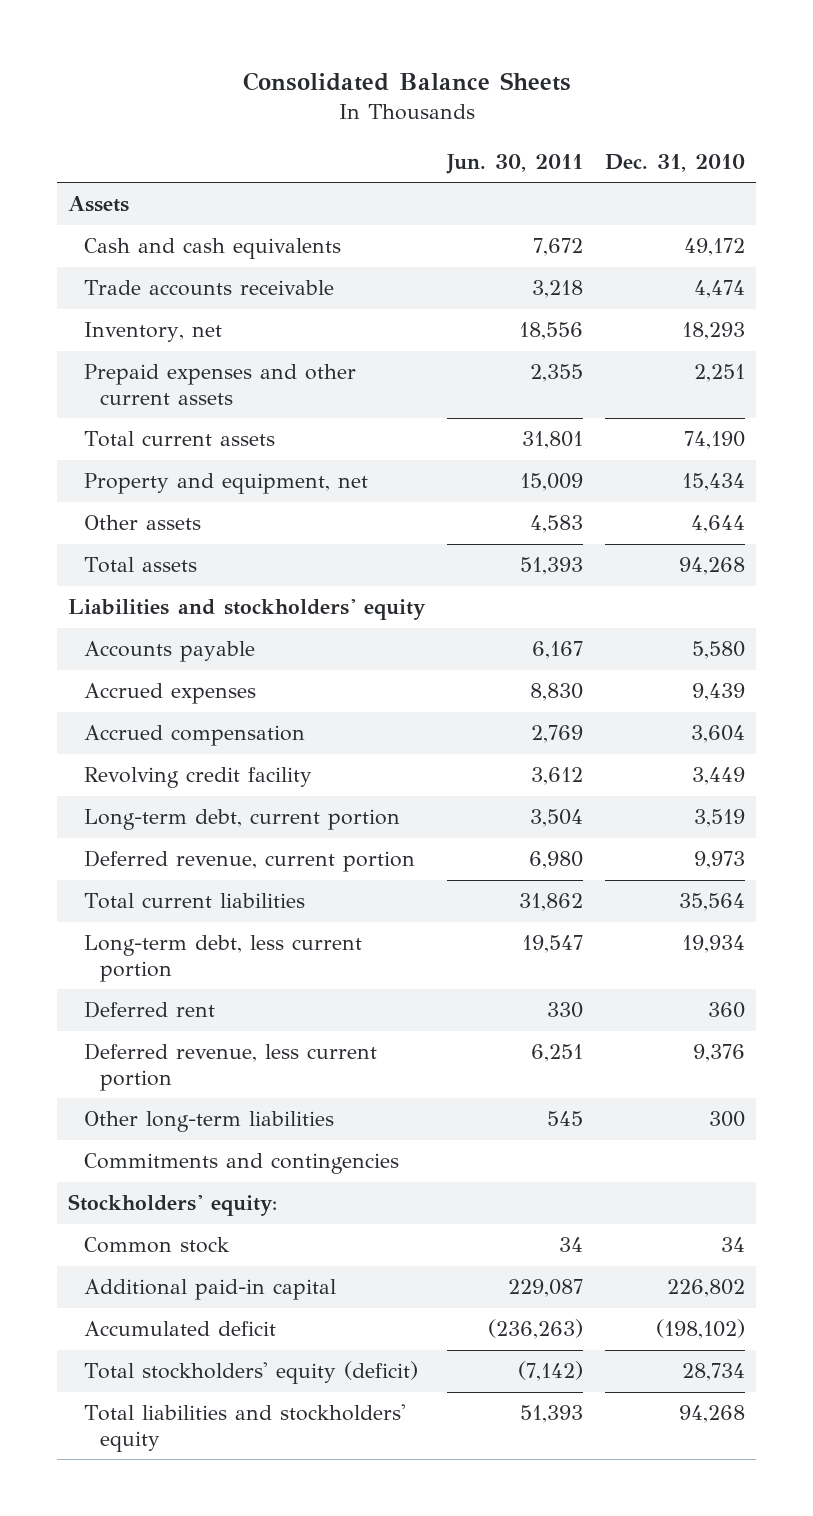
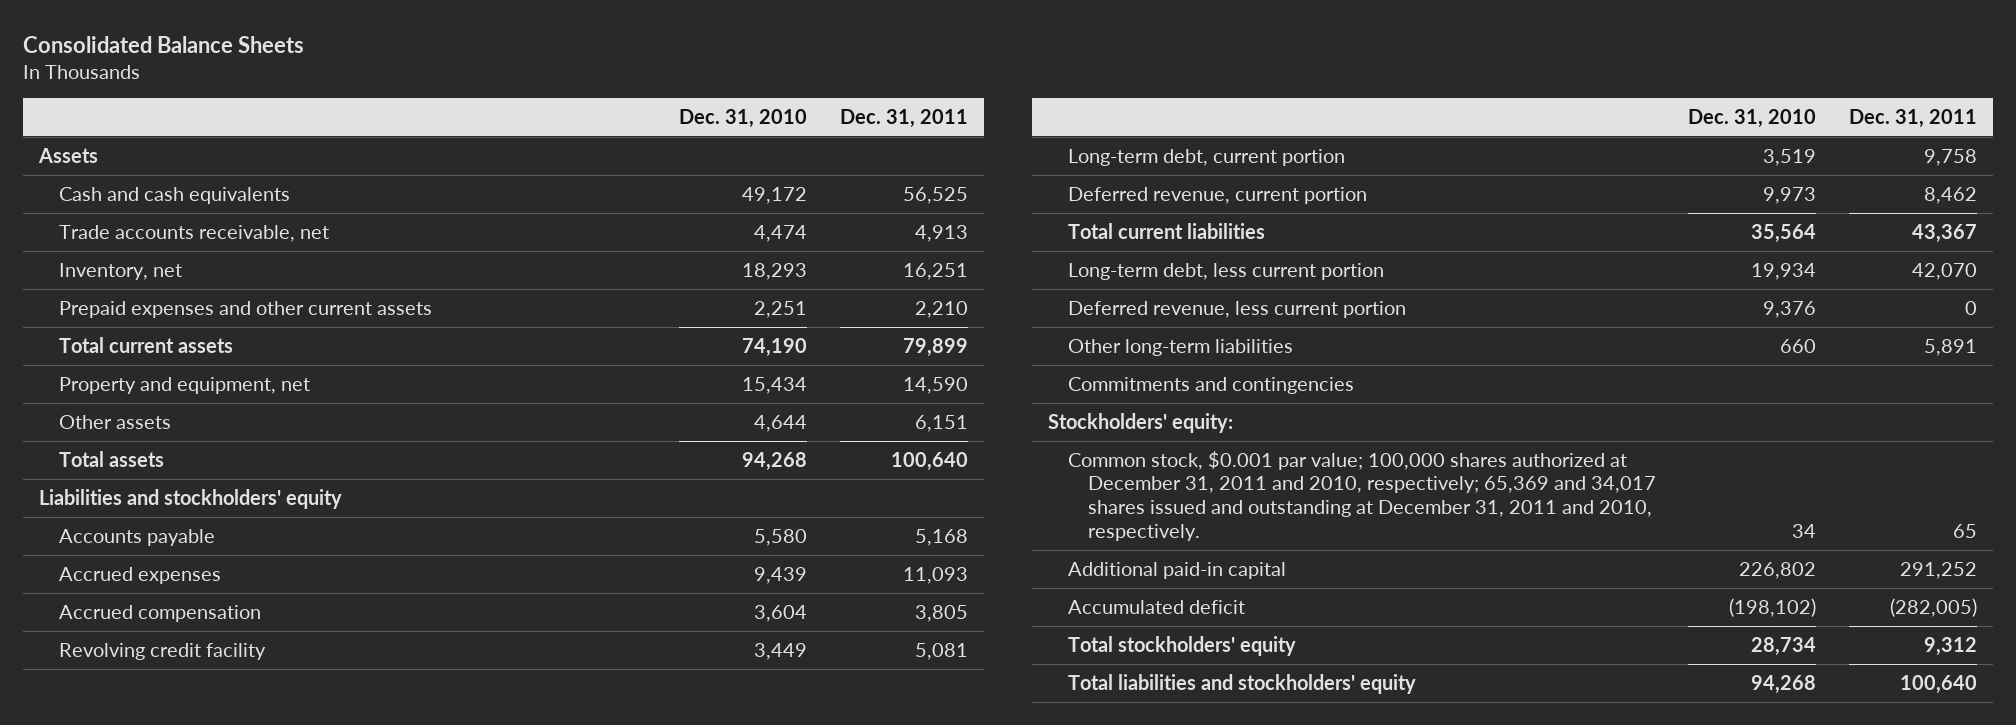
- | Jun. 30, 2011 | Dec. 31, 2010
+ | Dec. 31, 2010 | Dec. 31, 2011
- Trade accounts receivable | 3,218 | 4,474
+ Trade accounts receivable, net | 4,474 | 4,913
- Deferred rent | 330 | 360
- Other long-term liabilities | 545 | 300
+ Other long-term liabilities | 660 | 5,891
- Common stock | 34 | 34
+ Common stock, $0.001 par value; 100,000 shares authorized at December 31, 2011 and 2010, respectively; 65,369 and 34,017 shares issued and outstanding at December 31, 2011 and 2010, respectively. | 34 | 65
- Total stockholders' equity (deficit) | (7,142) | 28,734
+ Total stockholders' equity | 28,734 | 9,312

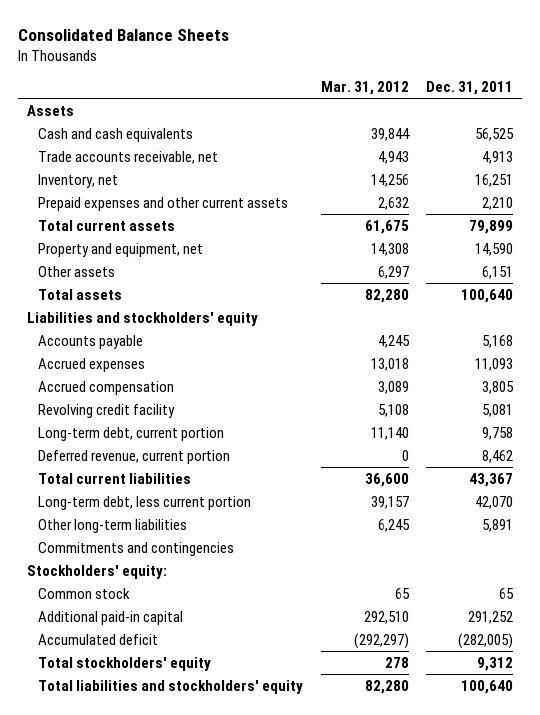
- | Dec. 31, 2010 | Dec. 31, 2011
+ | Mar. 31, 2012 | Dec. 31, 2011
- Deferred revenue, less current portion | 9,376 | 0
- Common stock, $0.001 par value; 100,000 shares authorized at December 31, 2011 and 2010, respectively; 65,369 and 34,017 shares issued and outstanding at December 31, 2011 and 2010, respectively. | 34 | 65
+ Common stock | 65 | 65

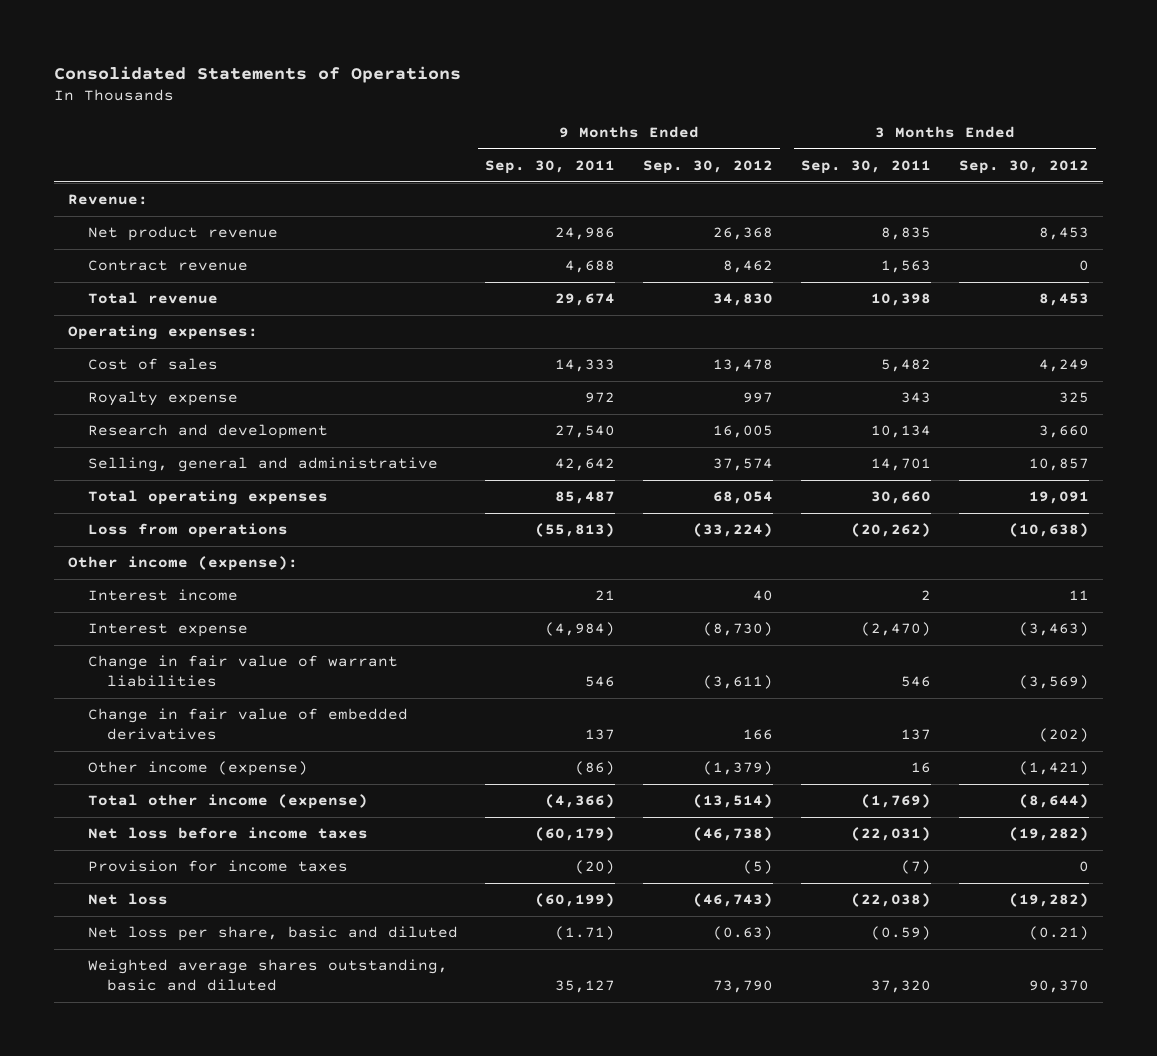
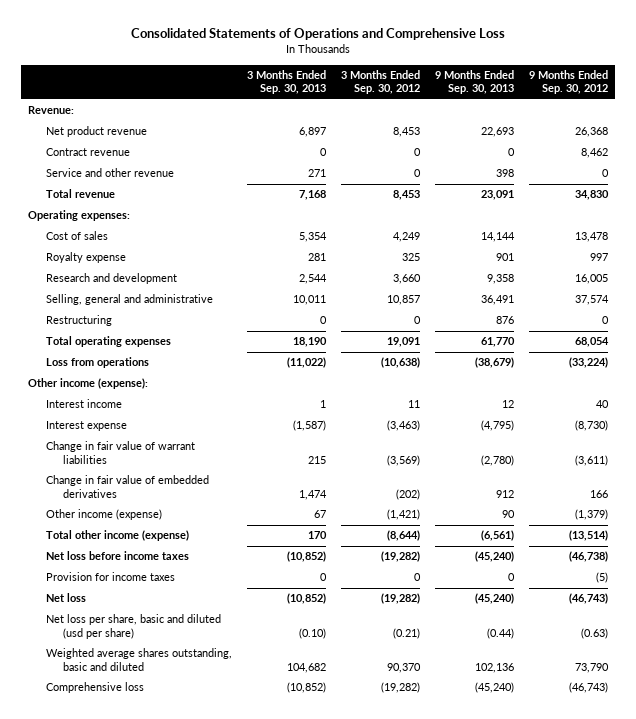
- Consolidated Statements of Operations
+ Consolidated Statements of Operations and Comprehensive Loss
- | 9 Months Ended Sep. 30, 2011 | 9 Months Ended Sep. 30, 2012 | 3 Months Ended Sep. 30, 2011 | 3 Months Ended Sep. 30, 2012
+ | 3 Months Ended Sep. 30, 2013 | 3 Months Ended Sep. 30, 2012 | 9 Months Ended Sep. 30, 2013 | 9 Months Ended Sep. 30, 2012
+ Service and other revenue | 271 | 0 | 398 | 0
+ Restructuring | 0 | 0 | 876 | 0
- Net loss per share, basic and diluted | (1.71) | (0.63) | (0.59) | (0.21)
+ Net loss per share, basic and diluted (usd per share) | (0.10) | (0.21) | (0.44) | (0.63)
+ Comprehensive loss | (10,852) | (19,282) | (45,240) | (46,743)

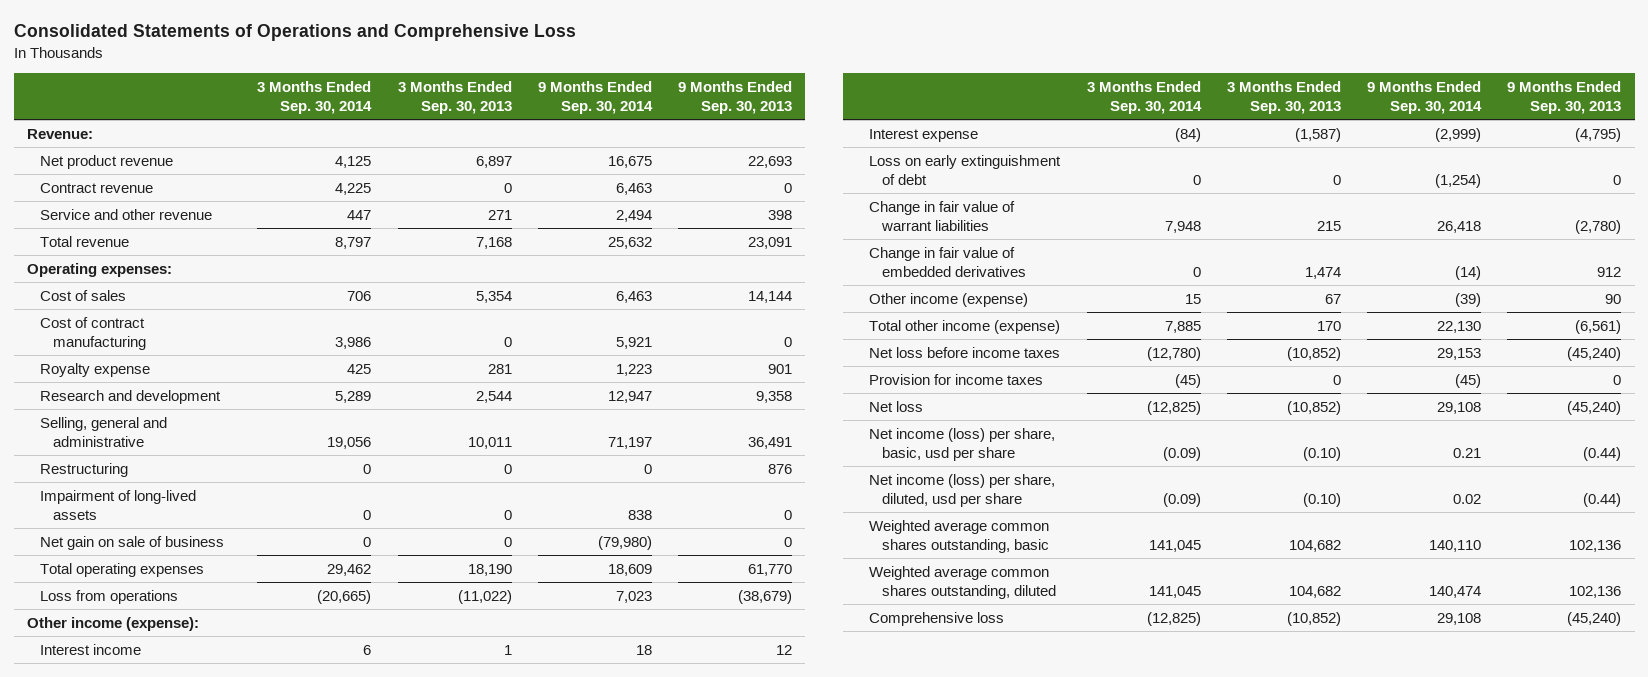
- | 3 Months Ended Sep. 30, 2013 | 3 Months Ended Sep. 30, 2012 | 9 Months Ended Sep. 30, 2013 | 9 Months Ended Sep. 30, 2012
+ | 3 Months Ended Sep. 30, 2014 | 3 Months Ended Sep. 30, 2013 | 9 Months Ended Sep. 30, 2014 | 9 Months Ended Sep. 30, 2013
+ Cost of contract manufacturing | 3,986 | 0 | 5,921 | 0
+ Impairment of long-lived assets | 0 | 0 | 838 | 0
+ Net gain on sale of business | 0 | 0 | (79,980) | 0
+ Loss on early extinguishment of debt | 0 | 0 | (1,254) | 0
- Net loss per share, basic and diluted (usd per share) | (0.10) | (0.21) | (0.44) | (0.63)
- Weighted average shares outstanding, basic and diluted | 104,682 | 90,370 | 102,136 | 73,790
+ Net income (loss) per share, basic, usd per share | (0.09) | (0.10) | 0.21 | (0.44)
+ Net income (loss) per share, diluted, usd per share | (0.09) | (0.10) | 0.02 | (0.44)
+ Weighted average common shares outstanding, basic | 141,045 | 104,682 | 140,110 | 102,136
+ Weighted average common shares outstanding, diluted | 141,045 | 104,682 | 140,474 | 102,136

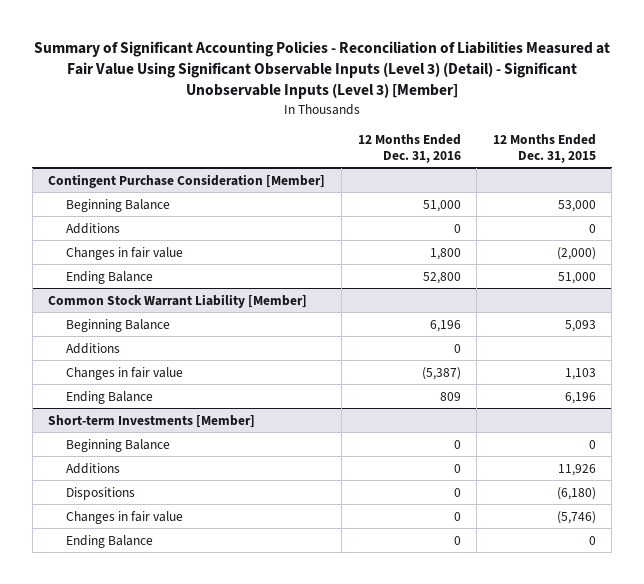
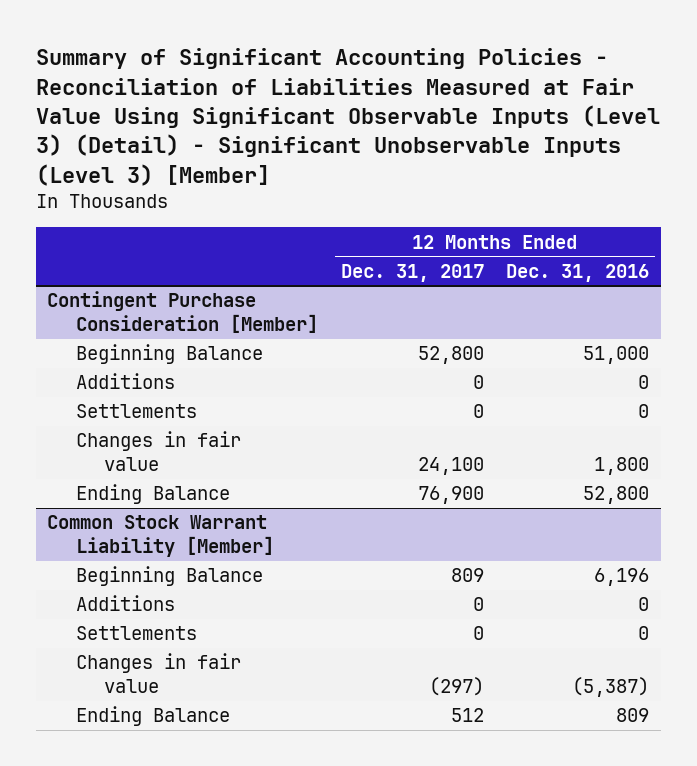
- | 12 Months Ended Dec. 31, 2016 | 12 Months Ended Dec. 31, 2015
+ | 12 Months Ended Dec. 31, 2017 | 12 Months Ended Dec. 31, 2016
@ Contingent Purchase Consideration [Member]
+ Settlements | 0 | 0
@ Common Stock Warrant Liability [Member]
+ Settlements | 0 | 0
- Short-term Investments [Member]
- Beginning Balance | 0 | 0
- Additions | 0 | 11,926
- Dispositions | 0 | (6,180)
- Changes in fair value | 0 | (5,746)
- Ending Balance | 0 | 0

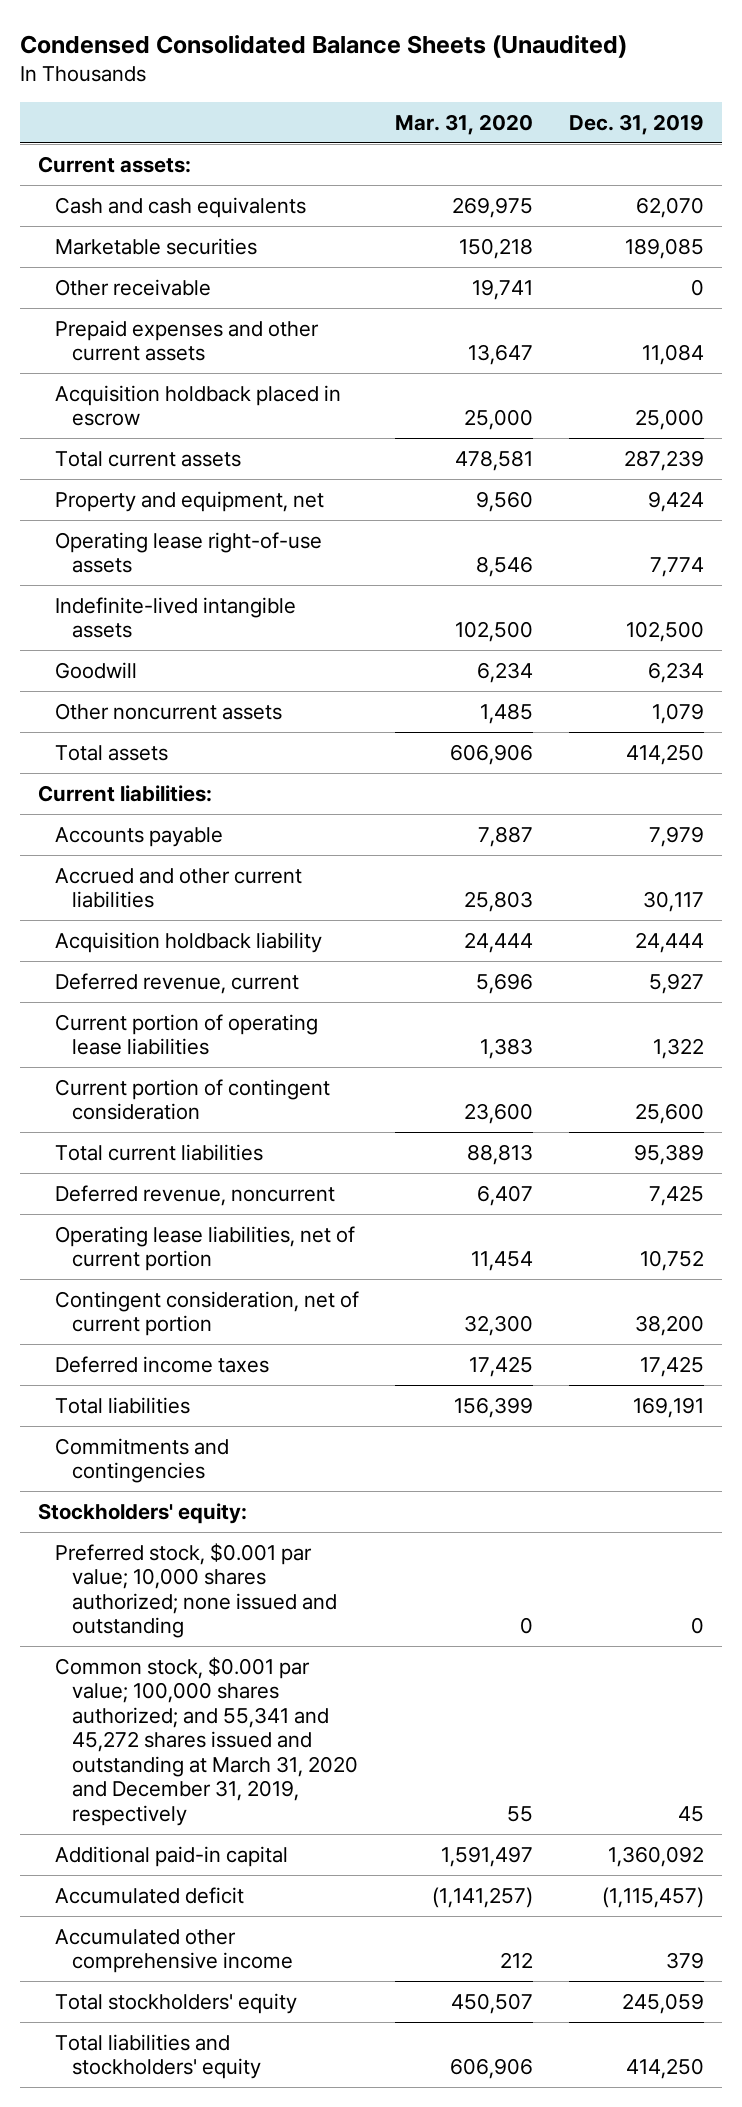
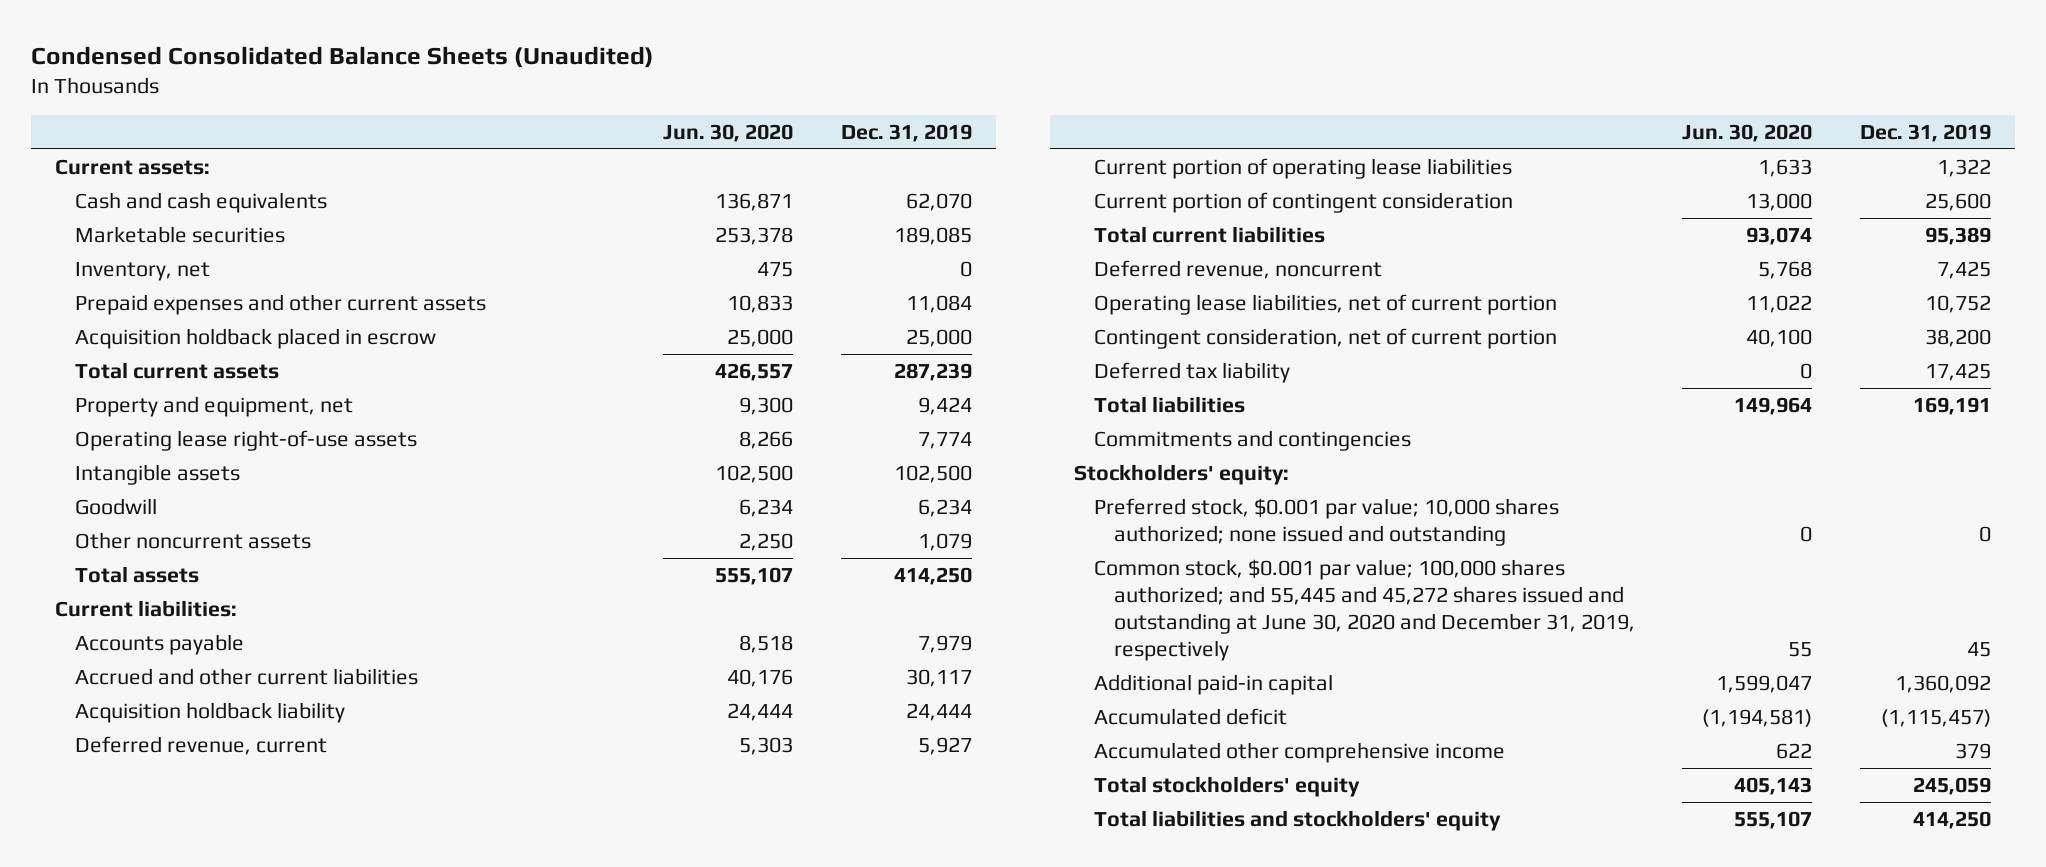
- | Mar. 31, 2020 | Dec. 31, 2019
+ | Jun. 30, 2020 | Dec. 31, 2019
- Other receivable | 19,741 | 0
+ Inventory, net | 475 | 0
- Indefinite-lived intangible assets | 102,500 | 102,500
+ Intangible assets | 102,500 | 102,500
- Deferred income taxes | 17,425 | 17,425
+ Deferred tax liability | 0 | 17,425
- Common stock, $0.001 par value; 100,000 shares authorized; and 55,341 and 45,272 shares issued and outstanding at March 31, 2020 and December 31, 2019, respectively | 55 | 45
+ Common stock, $0.001 par value; 100,000 shares authorized; and 55,445 and 45,272 shares issued and outstanding at June 30, 2020 and December 31, 2019, respectively | 55 | 45

